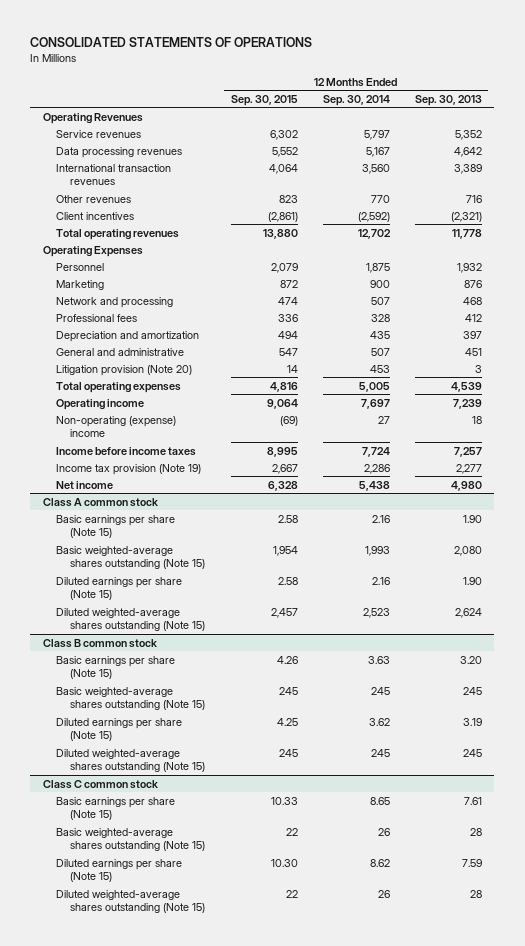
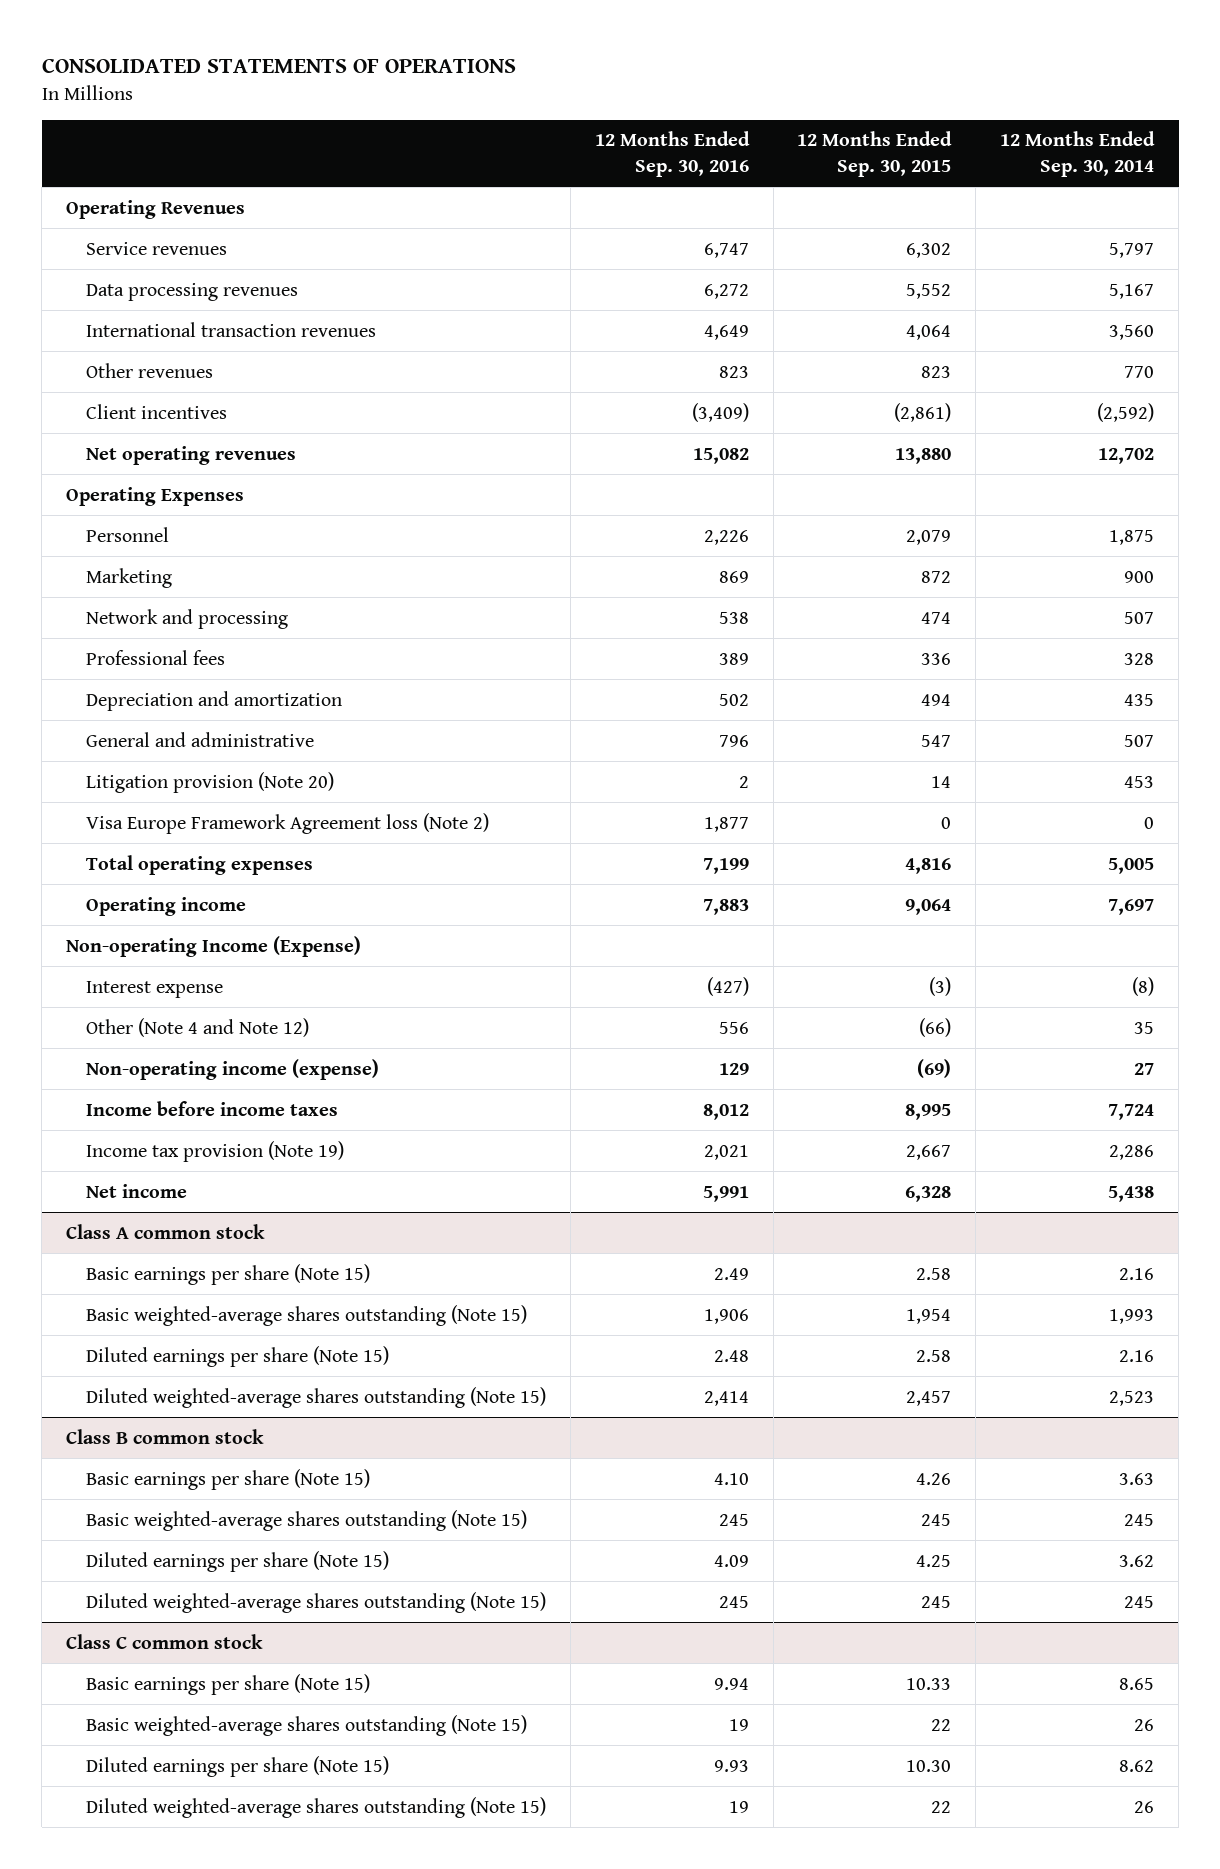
- | 12 Months Ended Sep. 30, 2015 | 12 Months Ended Sep. 30, 2014 | 12 Months Ended Sep. 30, 2013
+ | 12 Months Ended Sep. 30, 2016 | 12 Months Ended Sep. 30, 2015 | 12 Months Ended Sep. 30, 2014
- Total operating revenues | 13,880 | 12,702 | 11,778
+ Net operating revenues | 15,082 | 13,880 | 12,702
+ Visa Europe Framework Agreement loss (Note 2) | 1,877 | 0 | 0
- Non-operating (expense) income | (69) | 27 | 18
+ Non-operating Income (Expense)
+ Interest expense | (427) | (3) | (8)
+ Other (Note 4 and Note 12) | 556 | (66) | 35
+ Non-operating income (expense) | 129 | (69) | 27

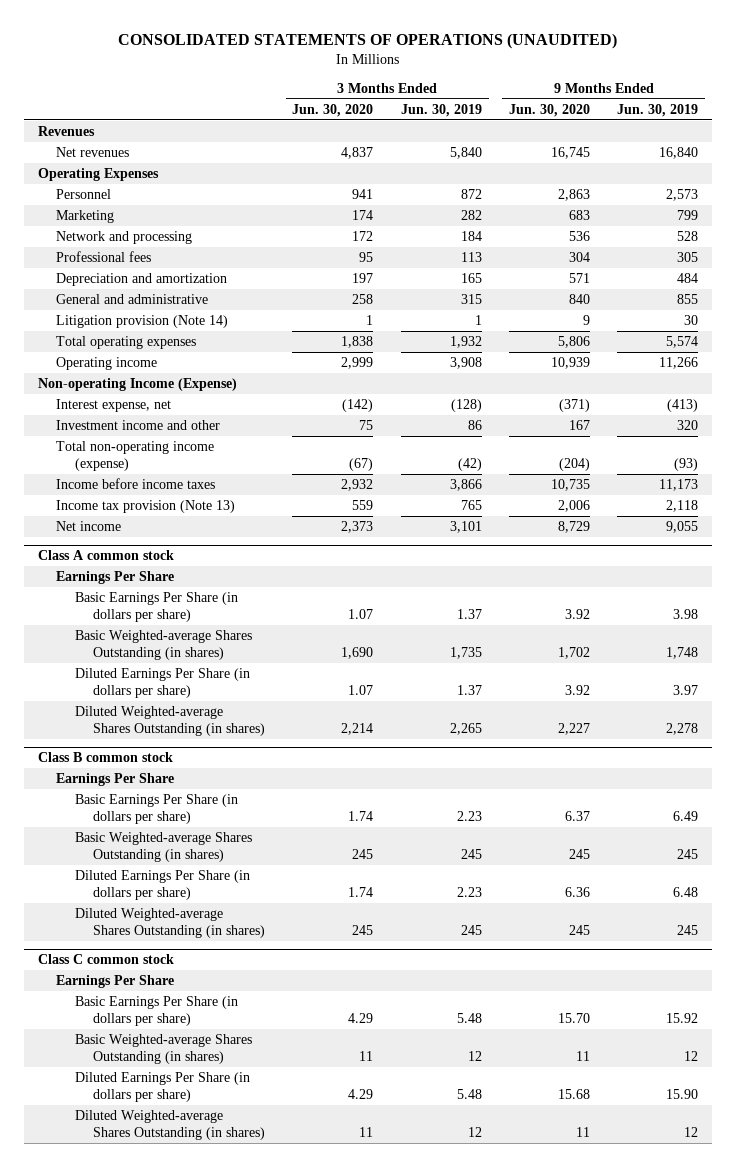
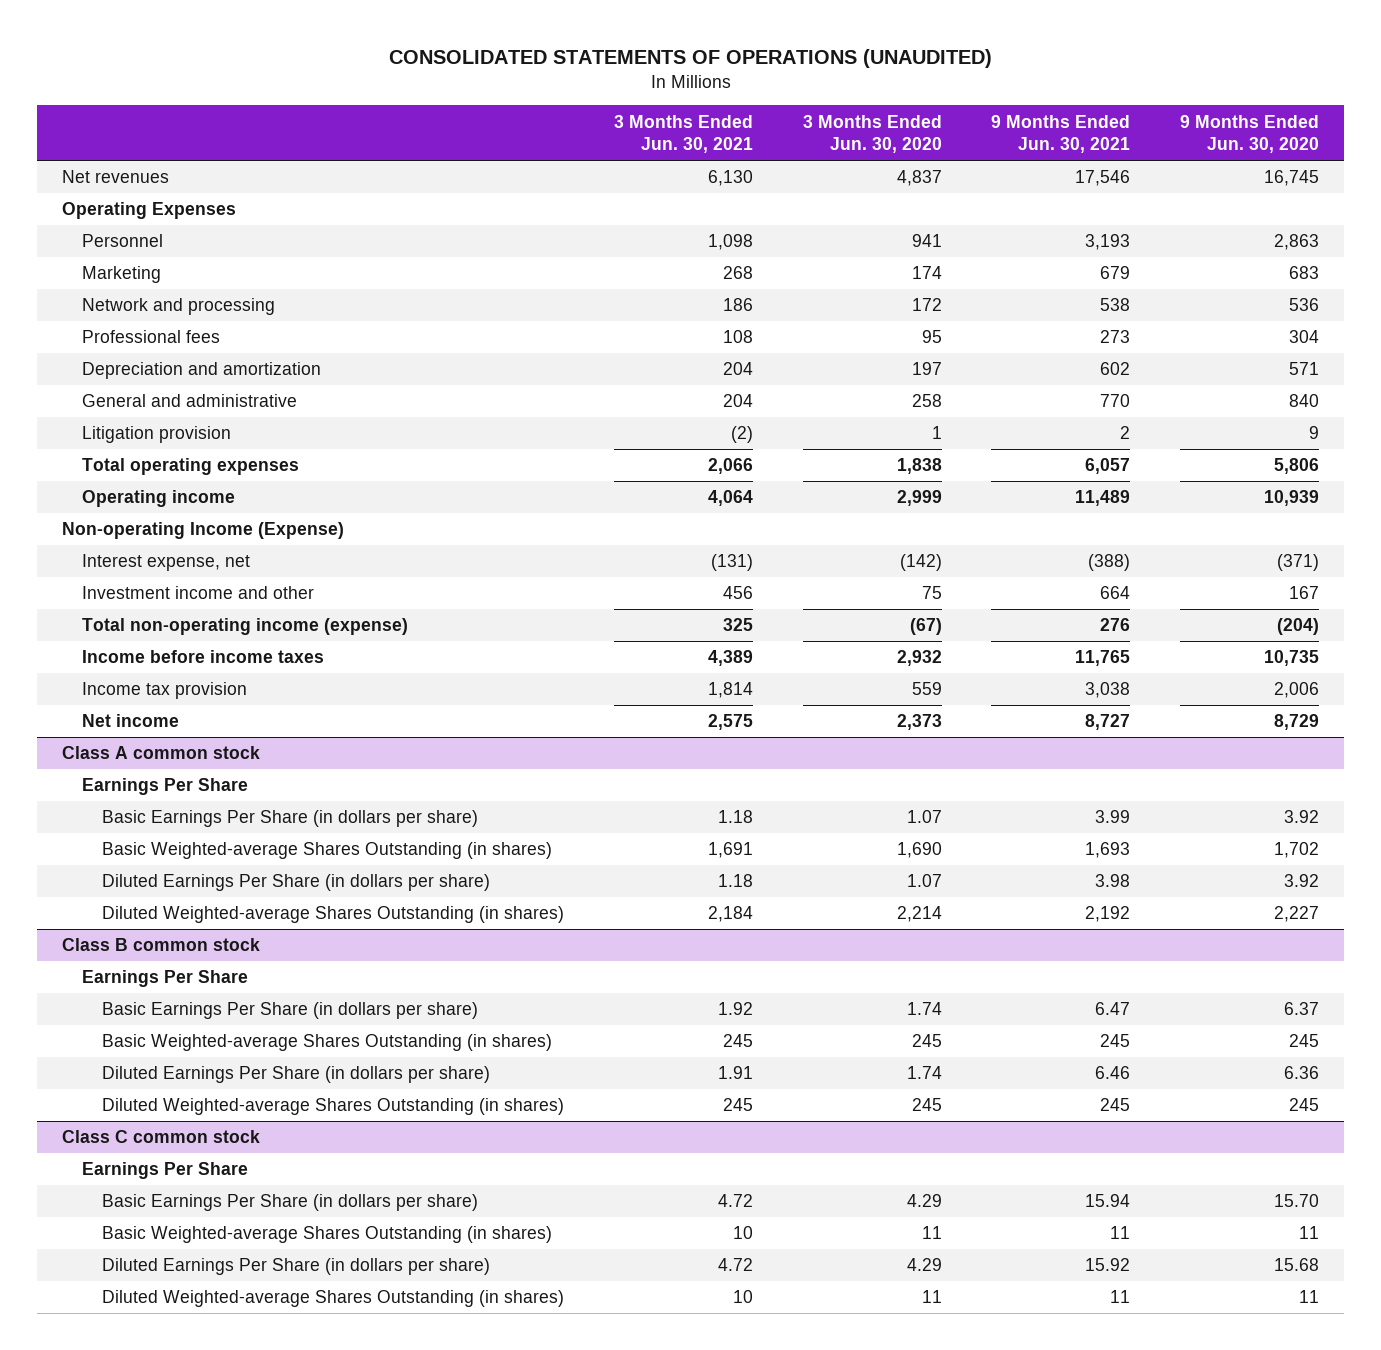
- | 3 Months Ended Jun. 30, 2020 | 3 Months Ended Jun. 30, 2019 | 9 Months Ended Jun. 30, 2020 | 9 Months Ended Jun. 30, 2019
+ | 3 Months Ended Jun. 30, 2021 | 3 Months Ended Jun. 30, 2020 | 9 Months Ended Jun. 30, 2021 | 9 Months Ended Jun. 30, 2020
- Revenues
- Litigation provision (Note 14) | 1 | 1 | 9 | 30
+ Litigation provision | (2) | 1 | 2 | 9
- Income tax provision (Note 13) | 559 | 765 | 2,006 | 2,118
+ Income tax provision | 1,814 | 559 | 3,038 | 2,006

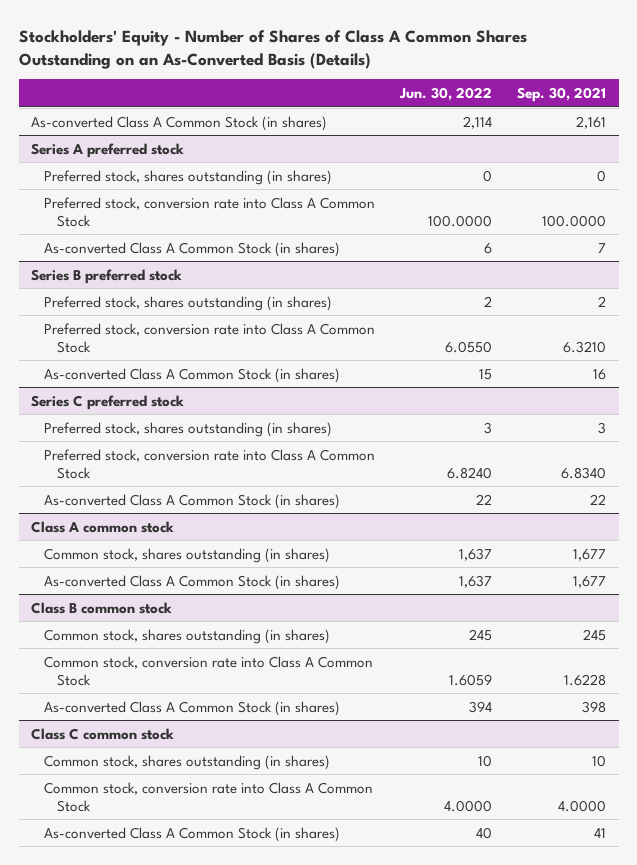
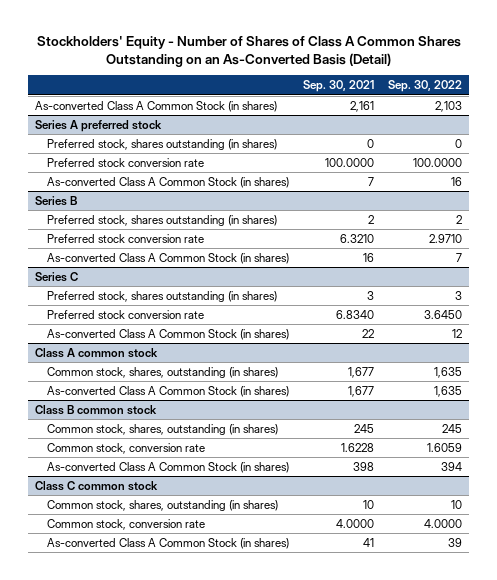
- Stockholders' Equity - Number of Shares of Class A Common Shares Outstanding on an As-Converted Basis (Details)
+ Stockholders' Equity - Number of Shares of Class A Common Shares Outstanding on an As-Converted Basis (Detail)
- | Jun. 30, 2022 | Sep. 30, 2021
+ | Sep. 30, 2021 | Sep. 30, 2022
@ Series A preferred stock
- Preferred stock, conversion rate into Class A Common Stock | 100.0000 | 100.0000
+ Preferred stock conversion rate | 100.0000 | 100.0000
- Series B preferred stock
+ Series B
- Preferred stock, conversion rate into Class A Common Stock | 6.0550 | 6.3210
+ Preferred stock conversion rate | 6.3210 | 2.9710
- Series C preferred stock
+ Series C
- Preferred stock, conversion rate into Class A Common Stock | 6.8240 | 6.8340
+ Preferred stock conversion rate | 6.8340 | 3.6450
@ Class A common stock
- Common stock, shares outstanding (in shares) | 1,637 | 1,677
+ Common stock, shares, outstanding (in shares) | 1,677 | 1,635
@ Class B common stock
- Common stock, shares outstanding (in shares) | 245 | 245
- Common stock, conversion rate into Class A Common Stock | 1.6059 | 1.6228
+ Common stock, shares, outstanding (in shares) | 245 | 245
+ Common stock, conversion rate | 1.6228 | 1.6059
@ Class C common stock
- Common stock, shares outstanding (in shares) | 10 | 10
- Common stock, conversion rate into Class A Common Stock | 4.0000 | 4.0000
+ Common stock, shares, outstanding (in shares) | 10 | 10
+ Common stock, conversion rate | 4.0000 | 4.0000

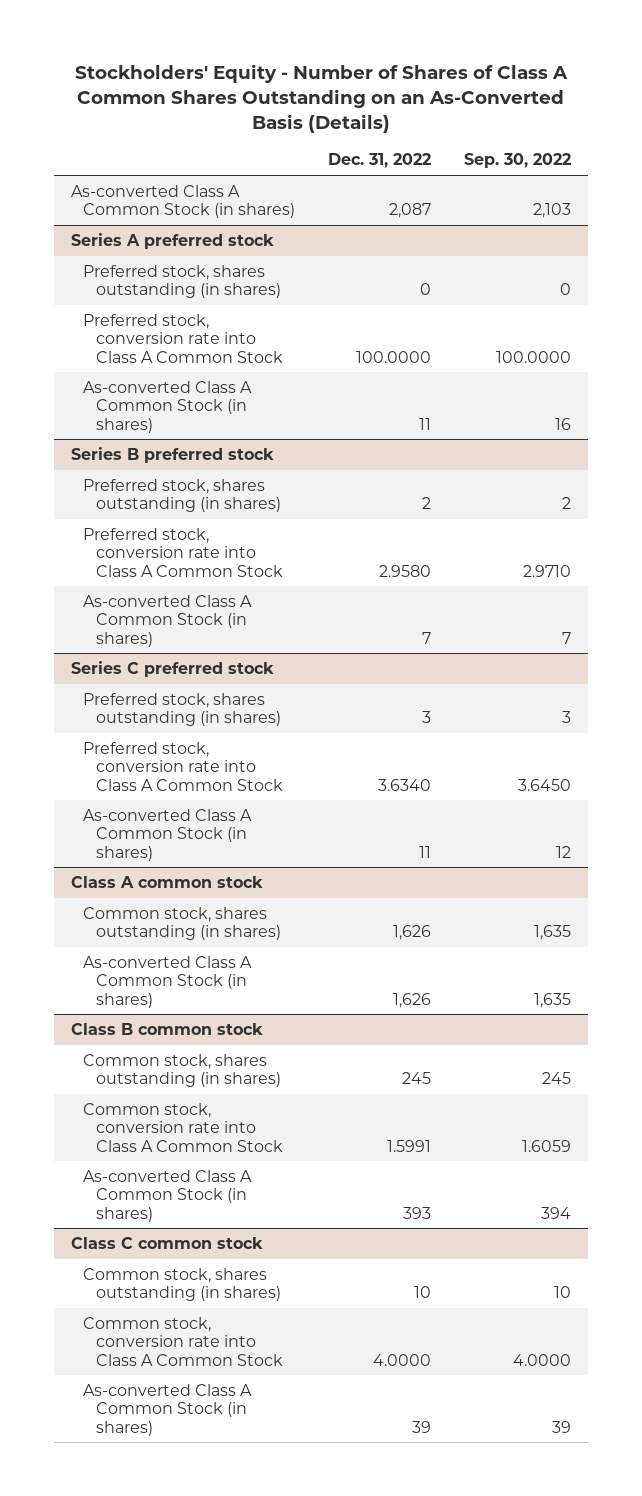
- Stockholders' Equity - Number of Shares of Class A Common Shares Outstanding on an As-Converted Basis (Detail)
+ Stockholders' Equity - Number of Shares of Class A Common Shares Outstanding on an As-Converted Basis (Details)
- | Sep. 30, 2021 | Sep. 30, 2022
+ | Dec. 31, 2022 | Sep. 30, 2022
@ Series A preferred stock
- Preferred stock conversion rate | 100.0000 | 100.0000
+ Preferred stock, conversion rate into Class A Common Stock | 100.0000 | 100.0000
- Series B
+ Series B preferred stock
- Preferred stock conversion rate | 6.3210 | 2.9710
+ Preferred stock, conversion rate into Class A Common Stock | 2.9580 | 2.9710
- Series C
+ Series C preferred stock
- Preferred stock conversion rate | 6.8340 | 3.6450
+ Preferred stock, conversion rate into Class A Common Stock | 3.6340 | 3.6450
@ Class A common stock
- Common stock, shares, outstanding (in shares) | 1,677 | 1,635
+ Common stock, shares outstanding (in shares) | 1,626 | 1,635
@ Class B common stock
- Common stock, shares, outstanding (in shares) | 245 | 245
- Common stock, conversion rate | 1.6228 | 1.6059
+ Common stock, shares outstanding (in shares) | 245 | 245
+ Common stock, conversion rate into Class A Common Stock | 1.5991 | 1.6059
@ Class C common stock
- Common stock, shares, outstanding (in shares) | 10 | 10
- Common stock, conversion rate | 4.0000 | 4.0000
+ Common stock, shares outstanding (in shares) | 10 | 10
+ Common stock, conversion rate into Class A Common Stock | 4.0000 | 4.0000

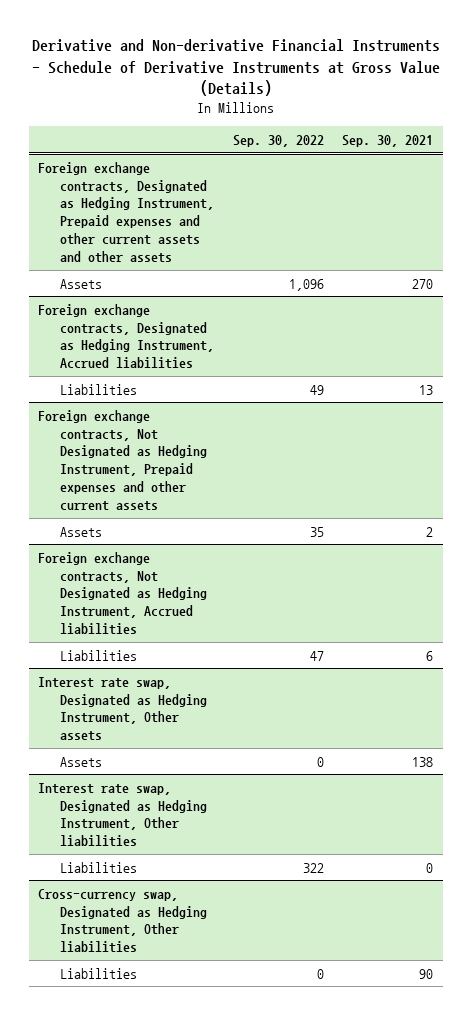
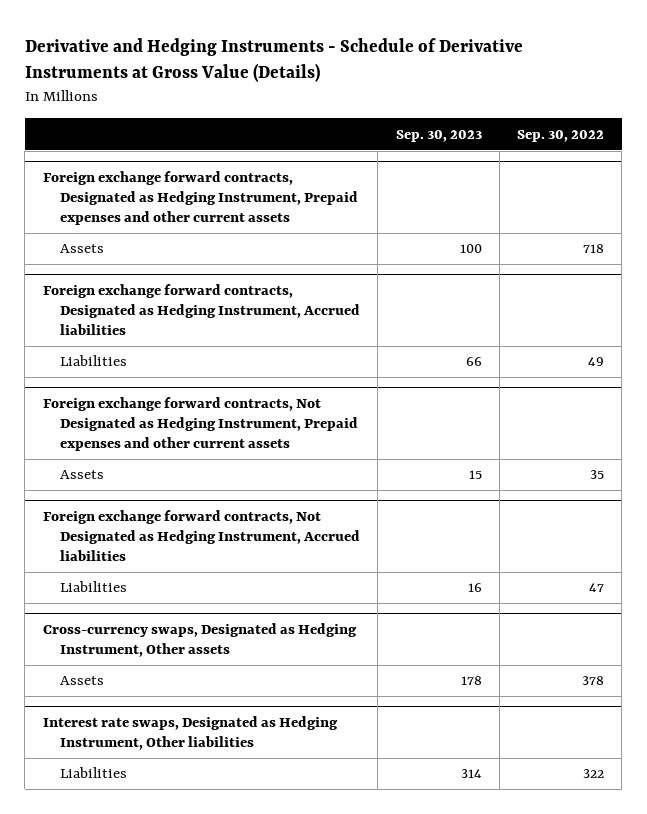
- Derivative and Non-derivative Financial Instruments - Schedule of Derivative Instruments at Gross Value (Details)
+ Derivative and Hedging Instruments - Schedule of Derivative Instruments at Gross Value (Details)
- | Sep. 30, 2022 | Sep. 30, 2021
+ | Sep. 30, 2023 | Sep. 30, 2022
- Foreign exchange contracts, Designated as Hedging Instrument, Prepaid expenses and other current assets and other assets
- Assets | 1,096 | 270
- Foreign exchange contracts, Designated as Hedging Instrument, Accrued liabilities
+ Foreign exchange forward contracts, Designated as Hedging Instrument, Prepaid expenses and other current assets
+ Assets | 100 | 718
+ Foreign exchange forward contracts, Designated as Hedging Instrument, Accrued liabilities
- Foreign exchange contracts, Not Designated as Hedging Instrument, Prepaid expenses and other current assets
+ Foreign exchange forward contracts, Not Designated as Hedging Instrument, Prepaid expenses and other current assets
- Foreign exchange contracts, Not Designated as Hedging Instrument, Accrued liabilities
+ Foreign exchange forward contracts, Not Designated as Hedging Instrument, Accrued liabilities
- Interest rate swap, Designated as Hedging Instrument, Other assets
- Assets | 0 | 138
- Interest rate swap, Designated as Hedging Instrument, Other liabilities
+ Cross-currency swaps, Designated as Hedging Instrument, Other assets
+ Assets | 178 | 378
+ Interest rate swaps, Designated as Hedging Instrument, Other liabilities
- Cross-currency swap, Designated as Hedging Instrument, Other liabilities
- Liabilities | 0 | 90

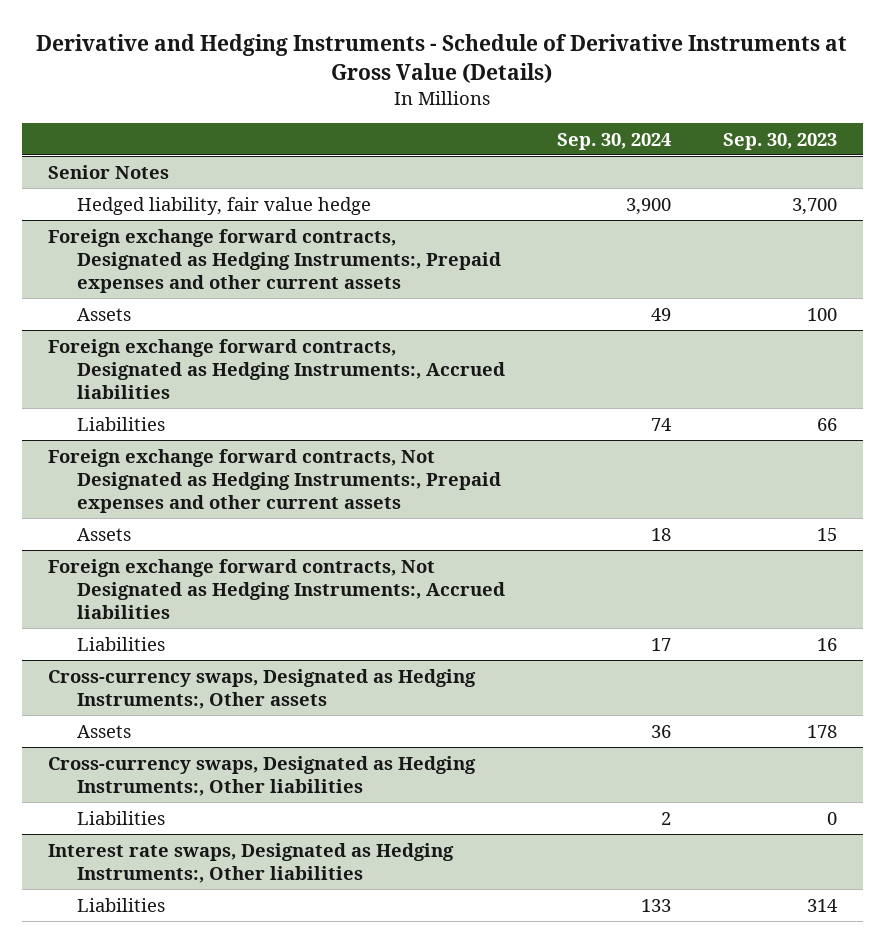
- | Sep. 30, 2023 | Sep. 30, 2022
+ | Sep. 30, 2024 | Sep. 30, 2023
- Foreign exchange forward contracts, Designated as Hedging Instrument, Prepaid expenses and other current assets
+ Senior Notes
+ Hedged liability, fair value hedge | 3,900 | 3,700
+ Foreign exchange forward contracts, Designated as Hedging Instruments:, Prepaid expenses and other current assets
- Foreign exchange forward contracts, Designated as Hedging Instrument, Accrued liabilities
+ Foreign exchange forward contracts, Designated as Hedging Instruments:, Accrued liabilities
- Foreign exchange forward contracts, Not Designated as Hedging Instrument, Prepaid expenses and other current assets
+ Foreign exchange forward contracts, Not Designated as Hedging Instruments:, Prepaid expenses and other current assets
- Foreign exchange forward contracts, Not Designated as Hedging Instrument, Accrued liabilities
+ Foreign exchange forward contracts, Not Designated as Hedging Instruments:, Accrued liabilities
- Cross-currency swaps, Designated as Hedging Instrument, Other assets
+ Cross-currency swaps, Designated as Hedging Instruments:, Other assets
- Interest rate swaps, Designated as Hedging Instrument, Other liabilities
+ Cross-currency swaps, Designated as Hedging Instruments:, Other liabilities
+ Liabilities | 2 | 0
+ Interest rate swaps, Designated as Hedging Instruments:, Other liabilities

